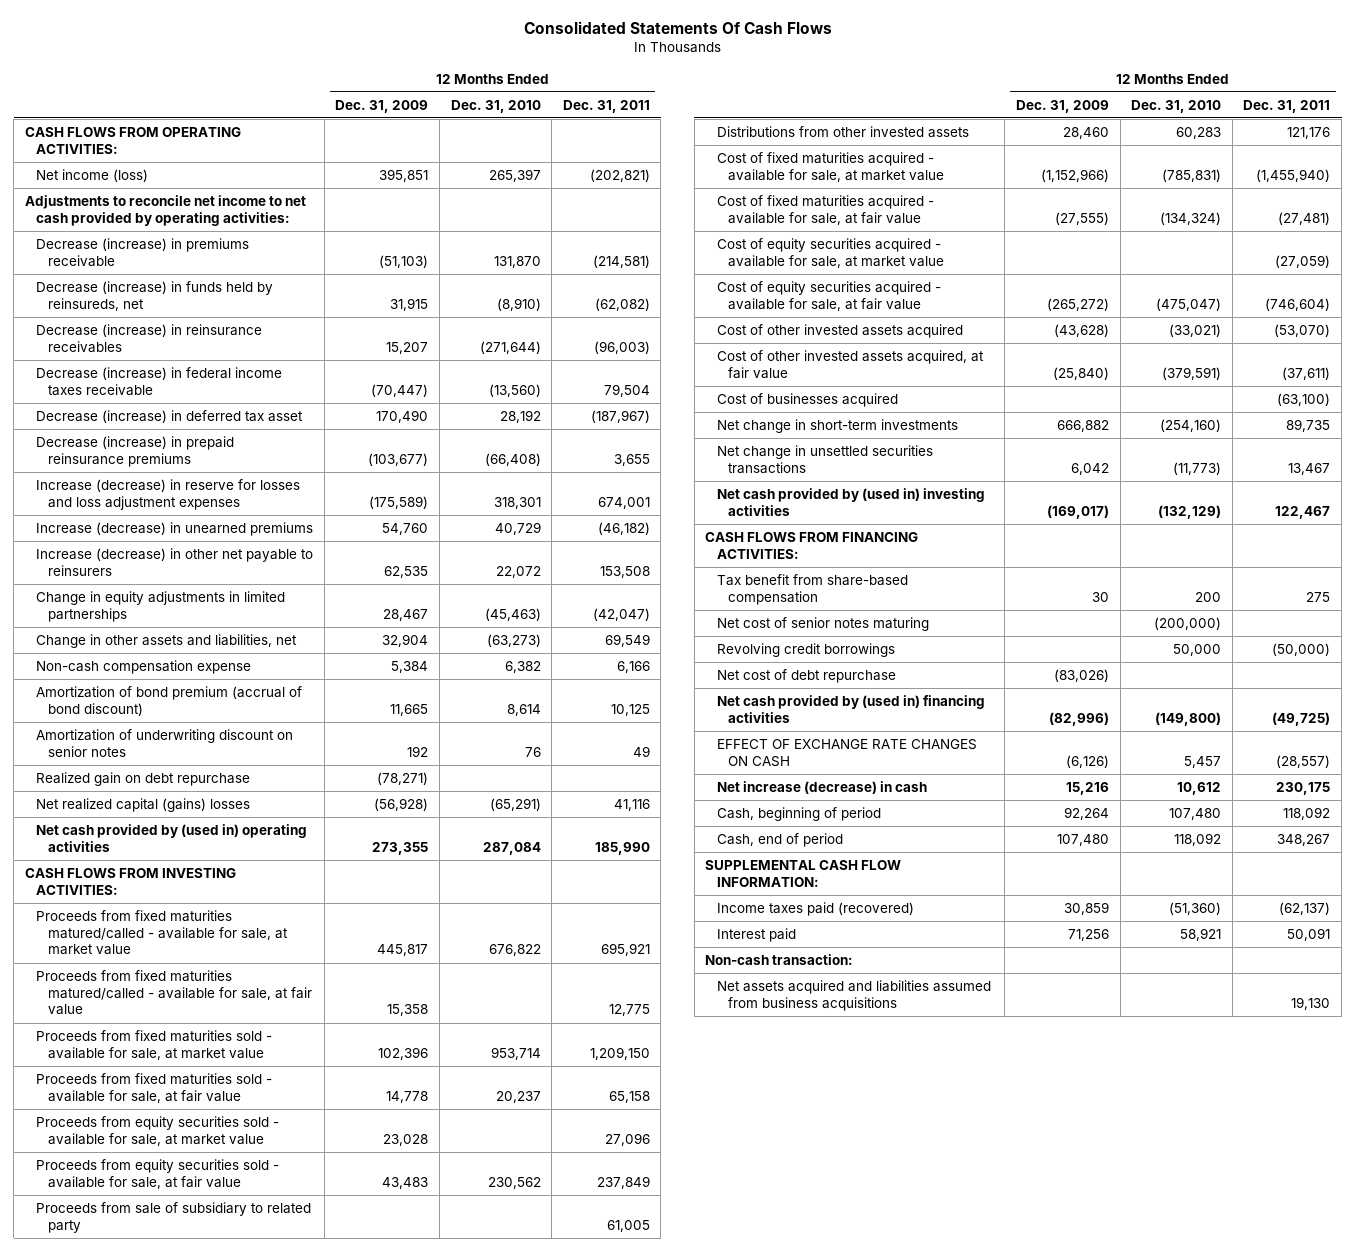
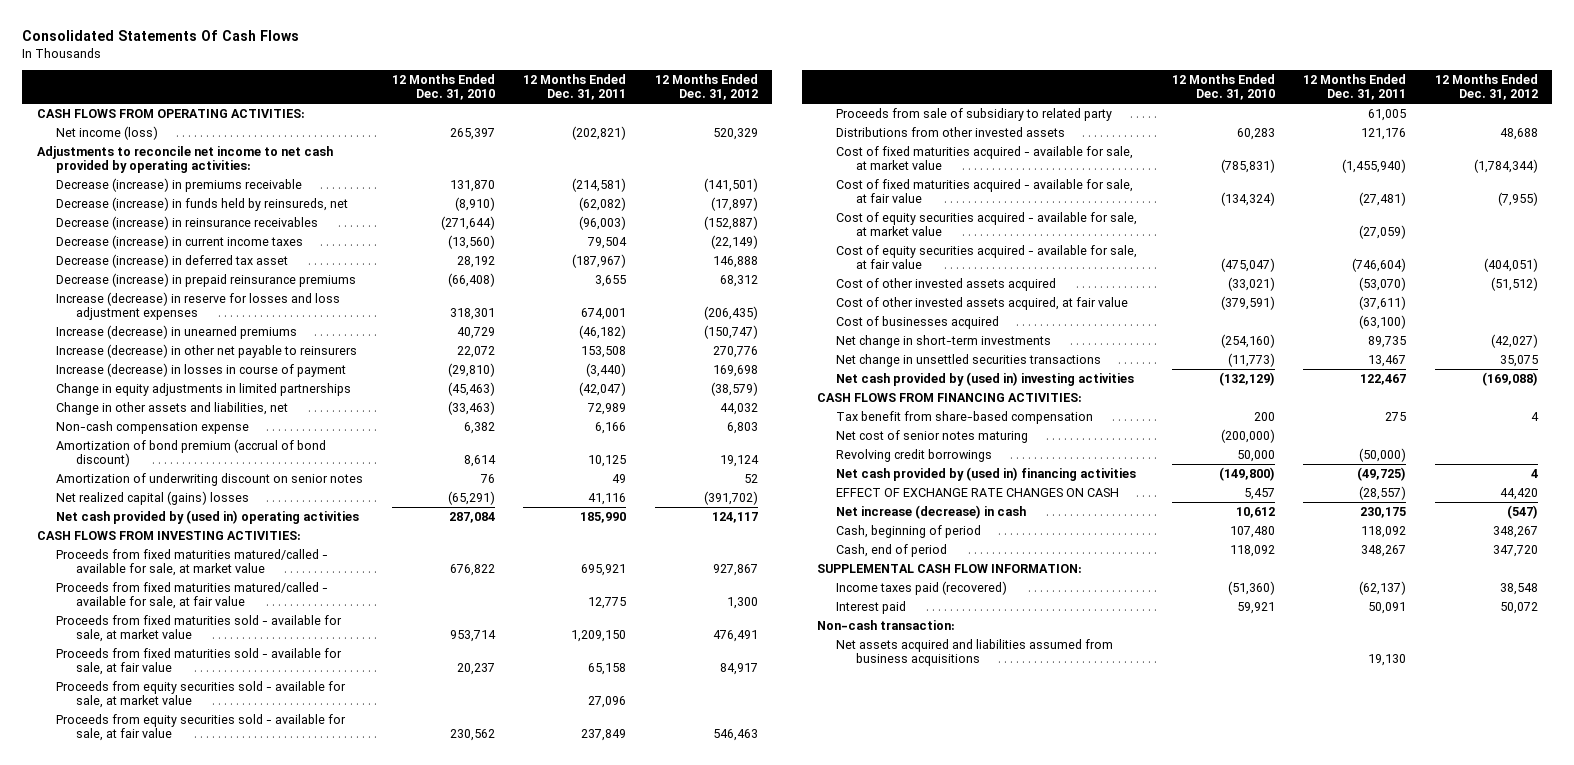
- | 12 Months Ended Dec. 31, 2009 | 12 Months Ended Dec. 31, 2010 | 12 Months Ended Dec. 31, 2011
+ | 12 Months Ended Dec. 31, 2010 | 12 Months Ended Dec. 31, 2011 | 12 Months Ended Dec. 31, 2012
- Decrease (increase) in federal income taxes receivable | (70,447) | (13,560) | 79,504
+ Decrease (increase) in current income taxes | (13,560) | 79,504 | (22,149)
+ Increase (decrease) in losses in course of payment | (29,810) | (3,440) | 169,698
- Change in other assets and liabilities, net | 32,904 | (63,273) | 69,549
+ Change in other assets and liabilities, net | (33,463) | 72,989 | 44,032
- Realized gain on debt repurchase | (78,271) | |
- Net cost of debt repurchase | (83,026) | |
- Interest paid | 71,256 | 58,921 | 50,091
+ Interest paid | 59,921 | 50,091 | 50,072

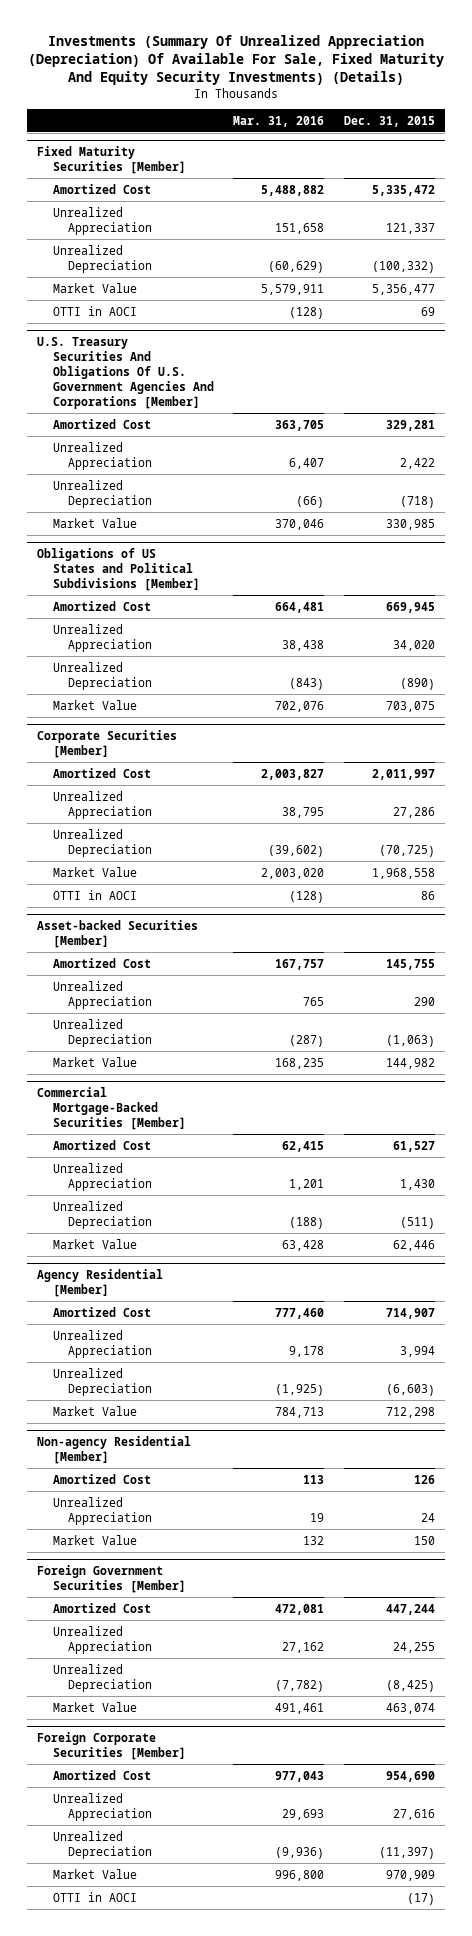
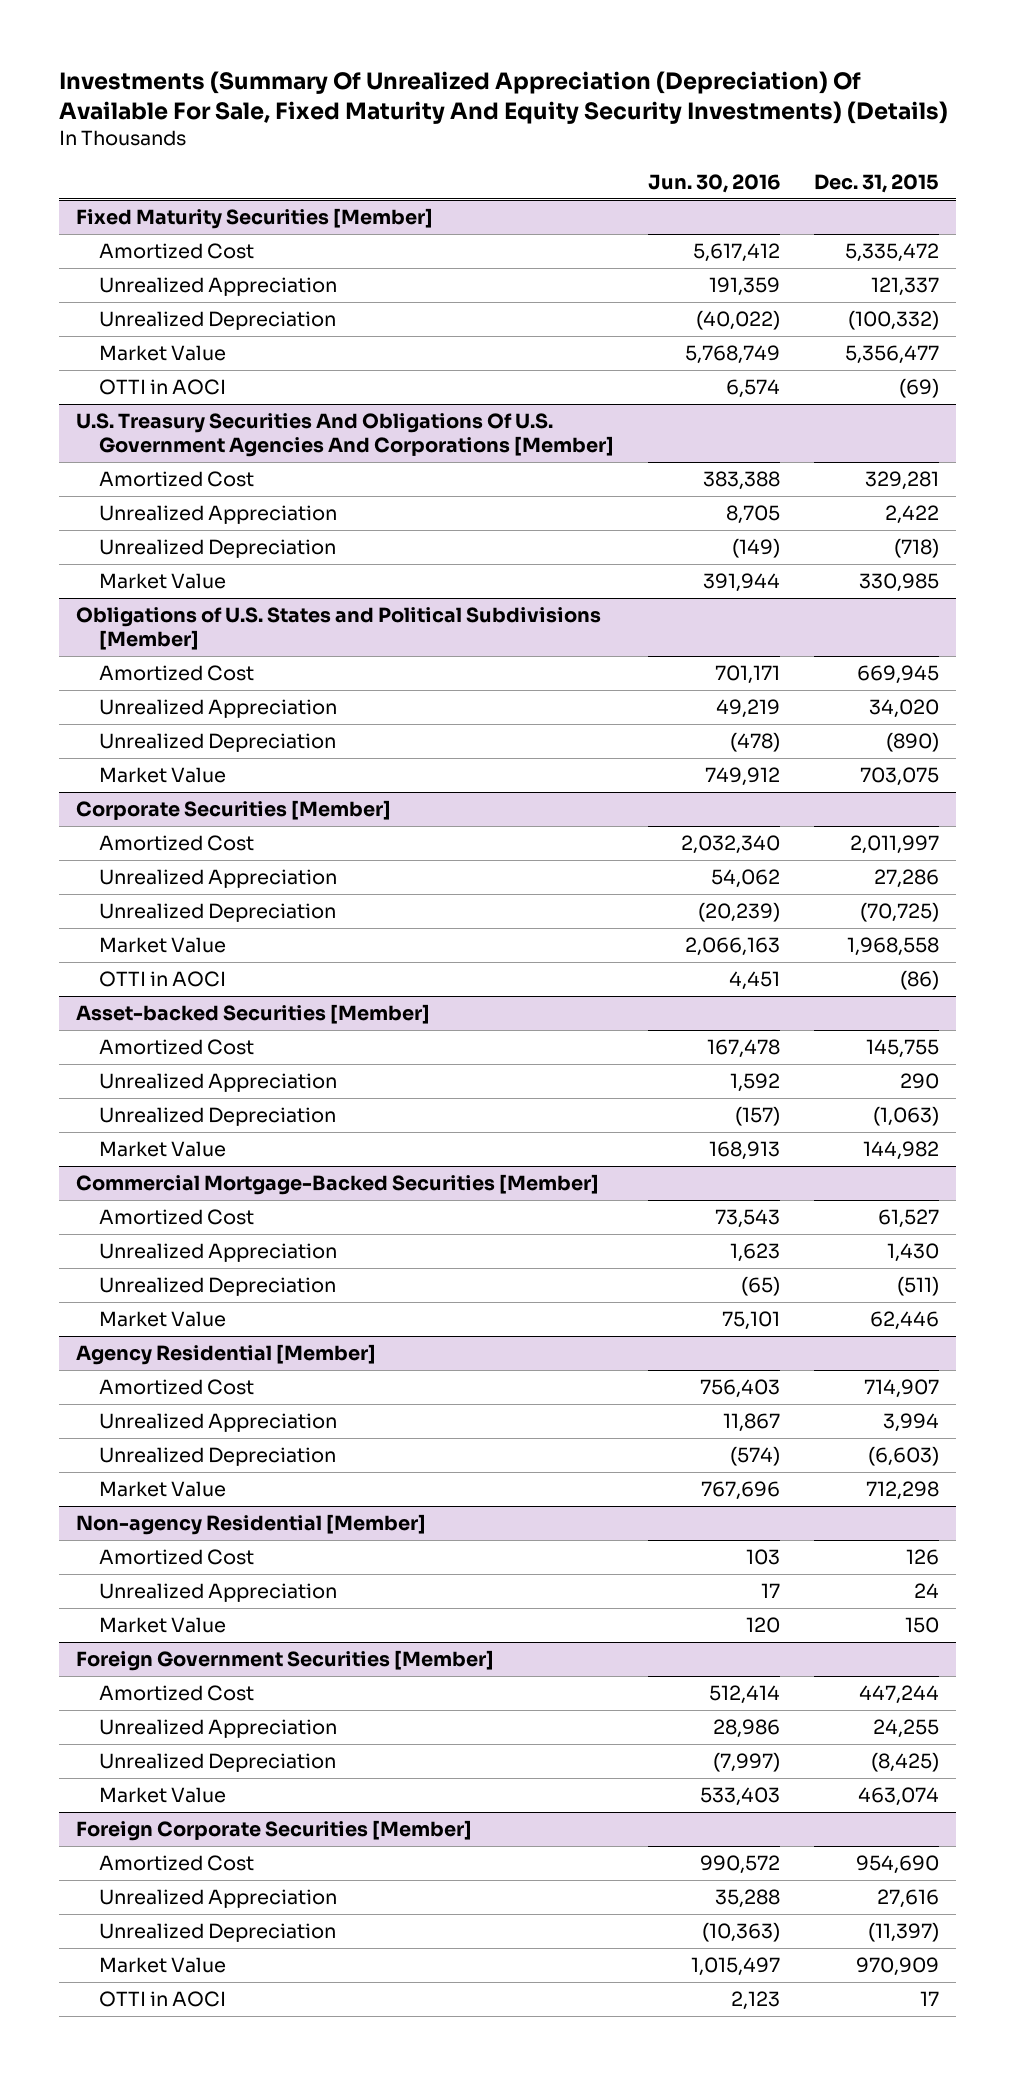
- | Mar. 31, 2016 | Dec. 31, 2015
+ | Jun. 30, 2016 | Dec. 31, 2015
@ Fixed Maturity Securities [Member]
- OTTI in AOCI | (128) | 69
+ OTTI in AOCI | 6,574 | (69)
- Obligations of US States and Political Subdivisions [Member]
+ Obligations of U.S. States and Political Subdivisions [Member]
@ Corporate Securities [Member]
- OTTI in AOCI | (128) | 86
+ OTTI in AOCI | 4,451 | (86)
@ Foreign Corporate Securities [Member]
- OTTI in AOCI | | (17)
+ OTTI in AOCI | 2,123 | 17

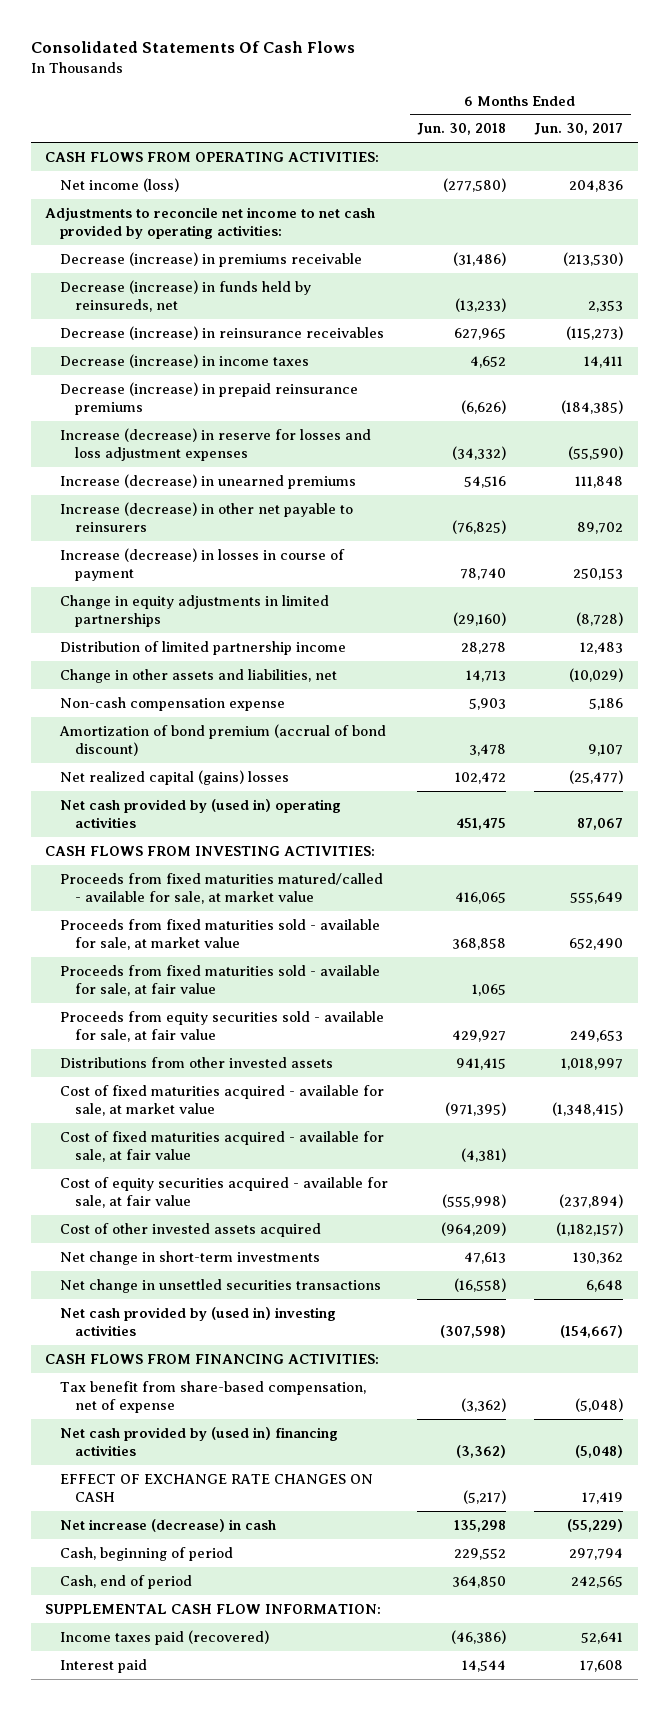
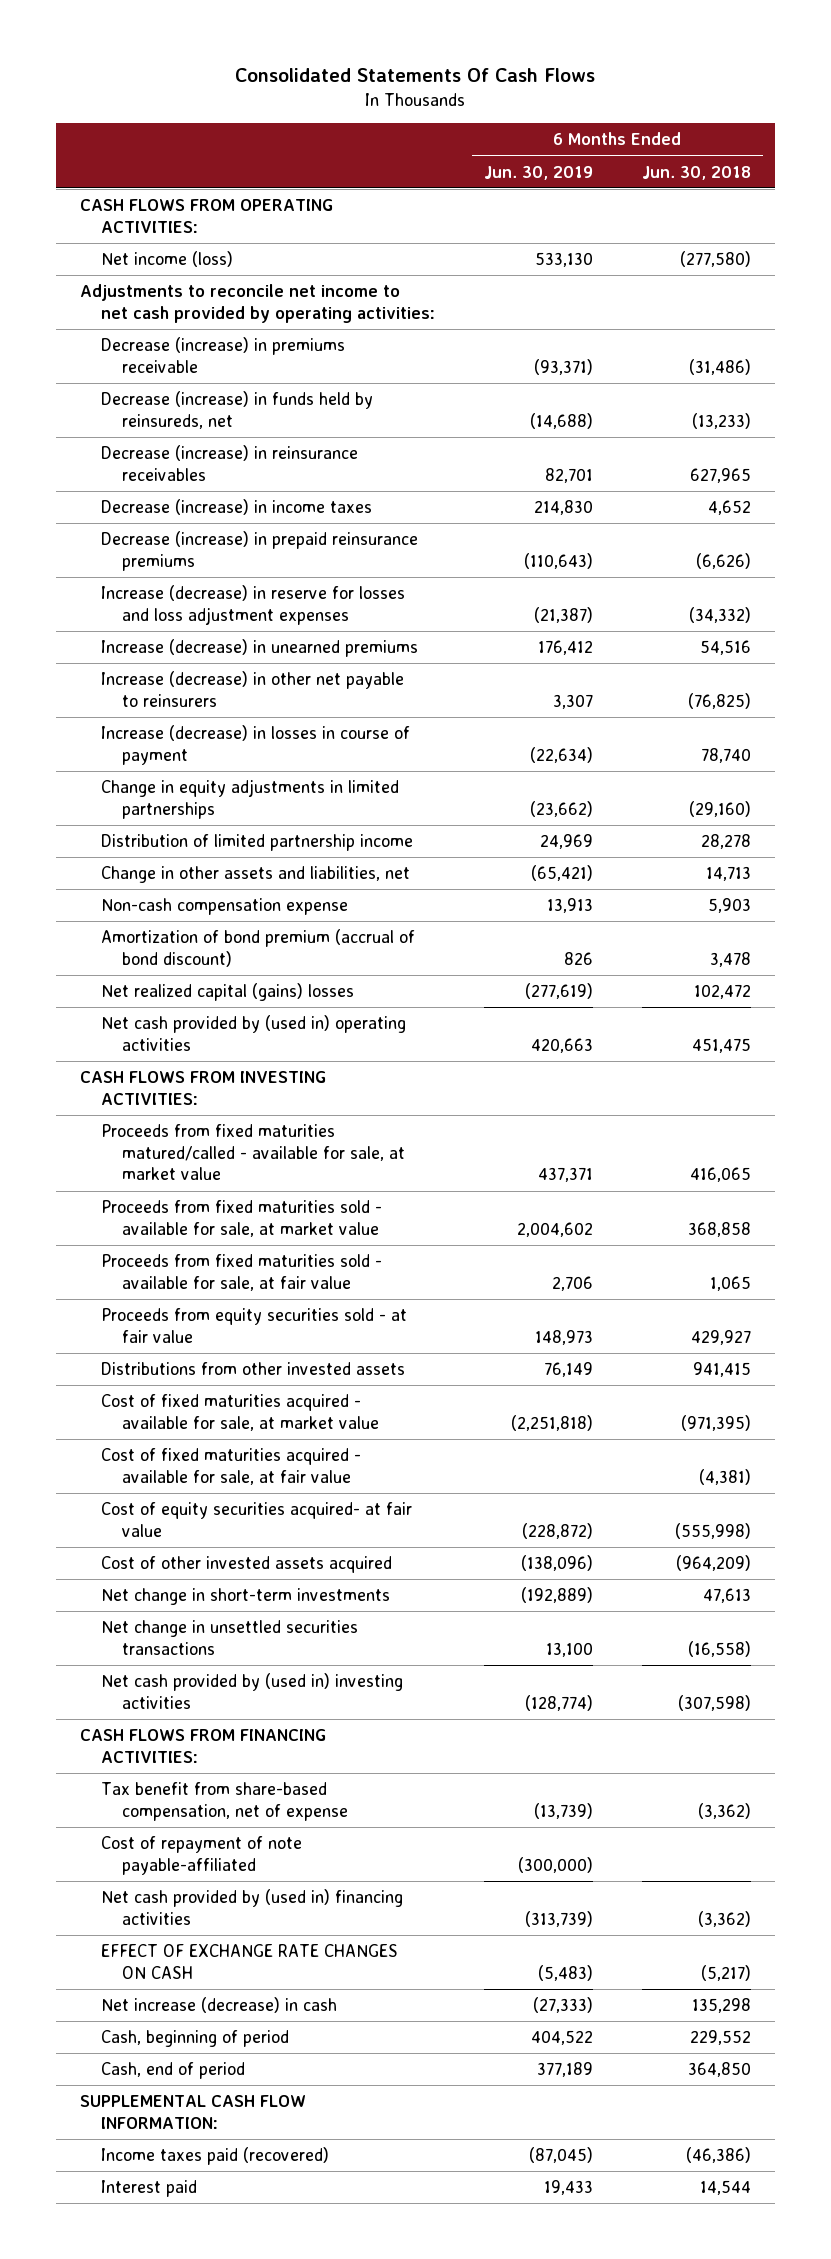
- | 6 Months Ended Jun. 30, 2018 | 6 Months Ended Jun. 30, 2017
+ | 6 Months Ended Jun. 30, 2019 | 6 Months Ended Jun. 30, 2018
- Proceeds from equity securities sold - available for sale, at fair value | 429,927 | 249,653
+ Proceeds from equity securities sold - at fair value | 148,973 | 429,927
- Cost of equity securities acquired - available for sale, at fair value | (555,998) | (237,894)
+ Cost of equity securities acquired- at fair value | (228,872) | (555,998)
+ Cost of repayment of note payable-affiliated | (300,000) |

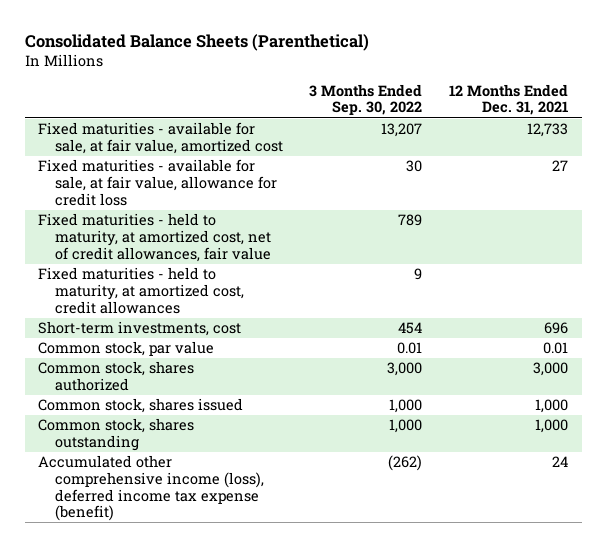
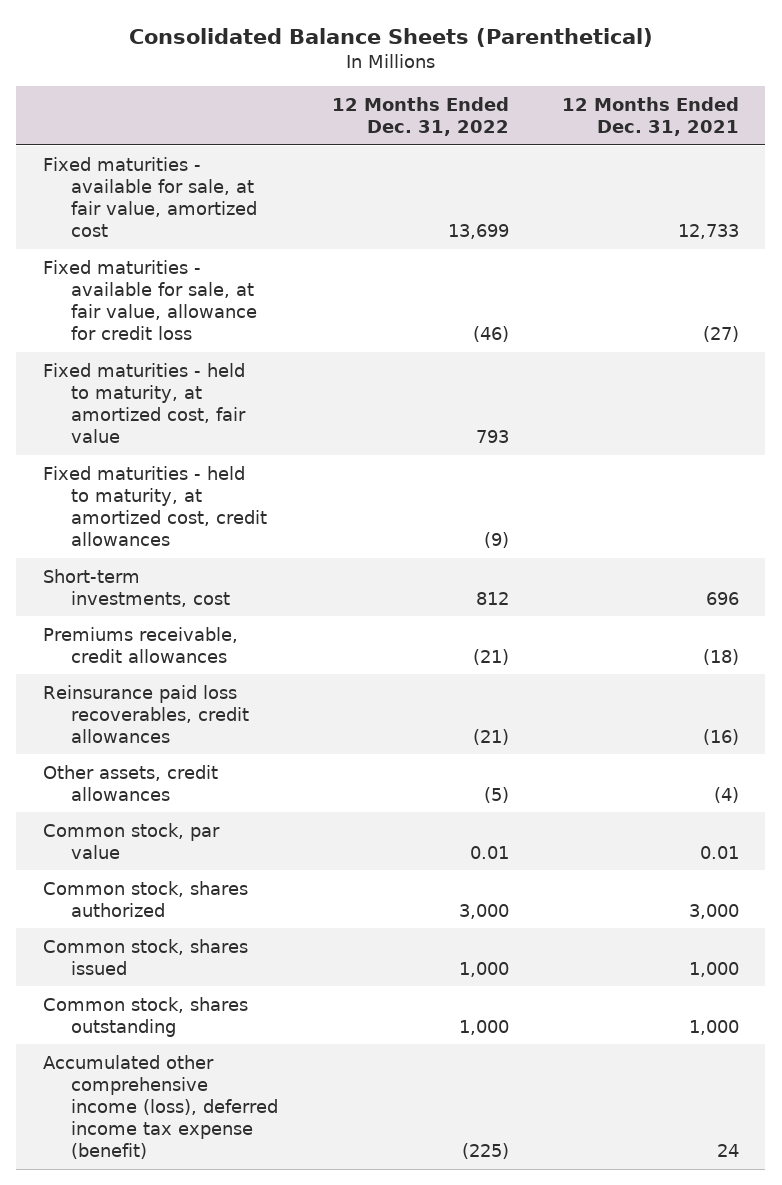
- | 3 Months Ended Sep. 30, 2022 | 12 Months Ended Dec. 31, 2021
+ | 12 Months Ended Dec. 31, 2022 | 12 Months Ended Dec. 31, 2021
- Fixed maturities - available for sale, at fair value, allowance for credit loss | 30 | 27
- Fixed maturities - held to maturity, at amortized cost, net of credit allowances, fair value | 789 |
+ Fixed maturities - available for sale, at fair value, allowance for credit loss | (46) | (27)
+ Fixed maturities - held to maturity, at amortized cost, fair value | 793 |
+ Premiums receivable, credit allowances | (21) | (18)
+ Reinsurance paid loss recoverables, credit allowances | (21) | (16)
+ Other assets, credit allowances | (5) | (4)

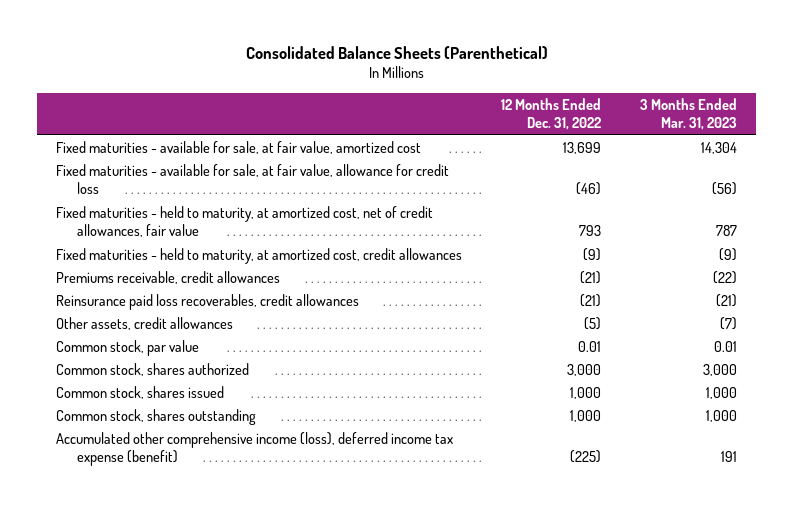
- | 12 Months Ended Dec. 31, 2022 | 12 Months Ended Dec. 31, 2021
+ | 12 Months Ended Dec. 31, 2022 | 3 Months Ended Mar. 31, 2023
- Fixed maturities - held to maturity, at amortized cost, fair value | 793 |
+ Fixed maturities - held to maturity, at amortized cost, net of credit allowances, fair value | 793 | 787
- Short-term investments, cost | 812 | 696

